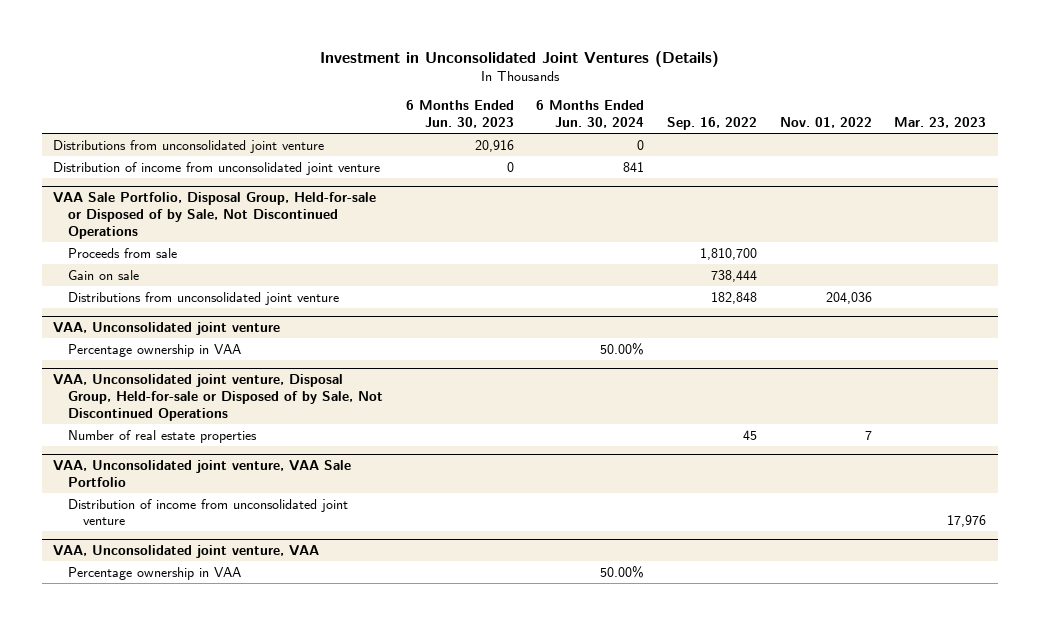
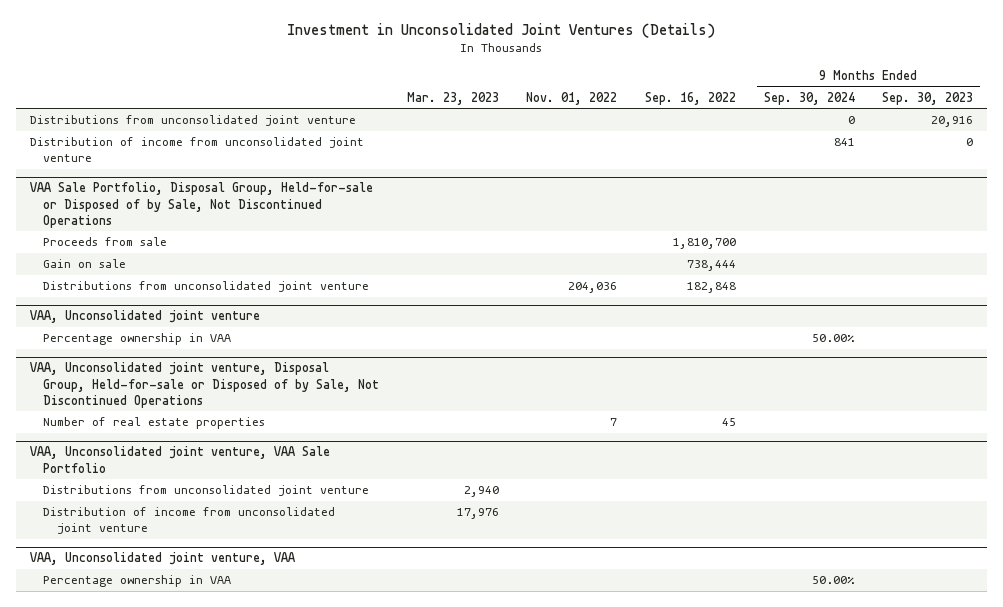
- | 6 Months Ended Jun. 30, 2023 | 6 Months Ended Jun. 30, 2024 | Sep. 16, 2022 | Nov. 01, 2022 | Mar. 23, 2023
+ | Mar. 23, 2023 | Nov. 01, 2022 | Sep. 16, 2022 | 9 Months Ended Sep. 30, 2024 | 9 Months Ended Sep. 30, 2023
@ VAA, Unconsolidated joint venture, VAA Sale Portfolio
+ Distributions from unconsolidated joint venture | 2,940 | | | |

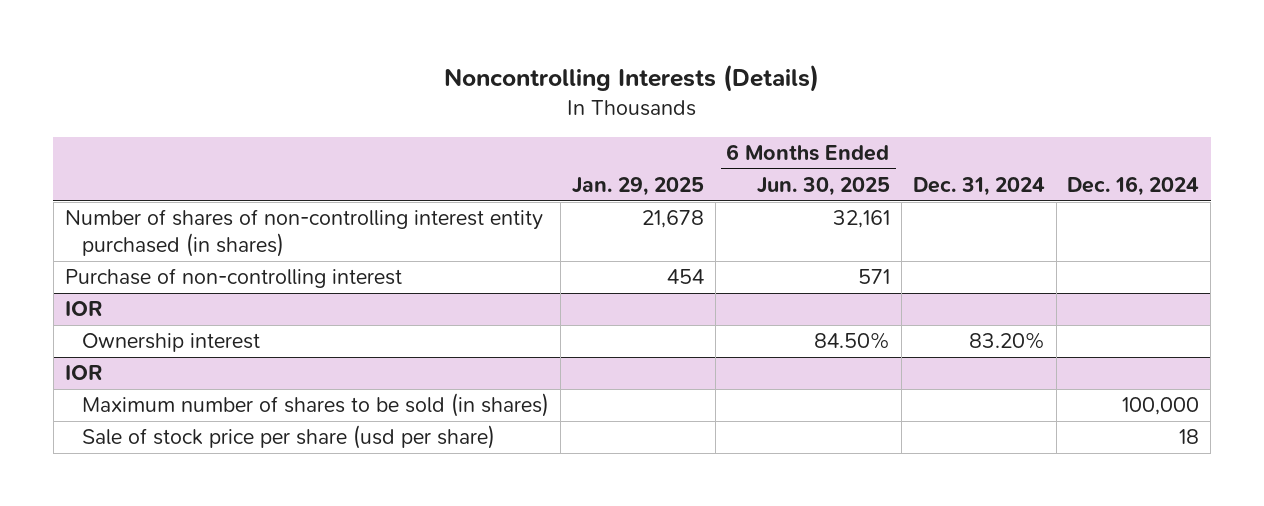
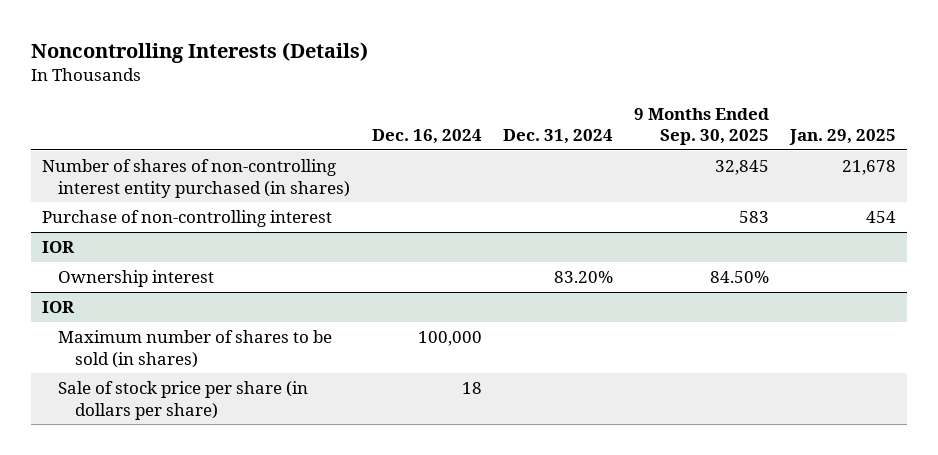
- | Jan. 29, 2025 | 6 Months Ended Jun. 30, 2025 | Dec. 31, 2024 | Dec. 16, 2024
+ | Dec. 16, 2024 | Dec. 31, 2024 | 9 Months Ended Sep. 30, 2025 | Jan. 29, 2025
@ IOR
- Sale of stock price per share (usd per share) | | | | 18
+ Sale of stock price per share (in dollars per share) | 18 | | |

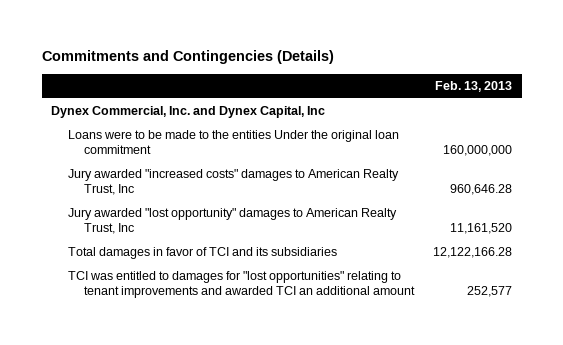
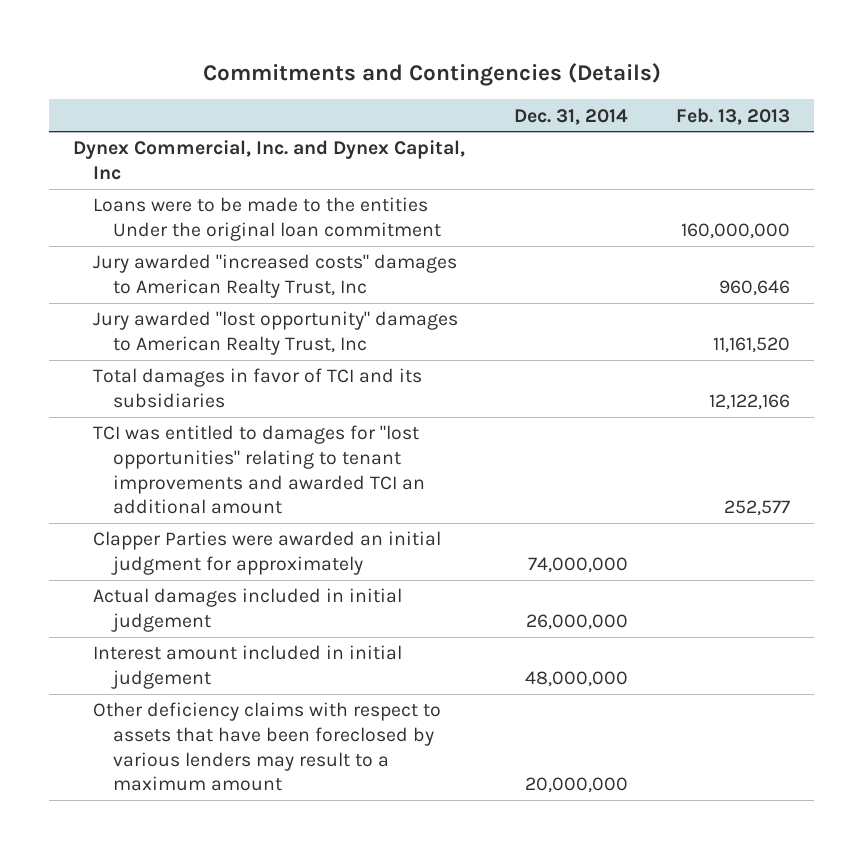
- | Feb. 13, 2013
+ | Dec. 31, 2014 | Feb. 13, 2013
- Jury awarded "increased costs" damages to American Realty Trust, Inc | 960,646.28
+ Jury awarded "increased costs" damages to American Realty Trust, Inc | | 960,646
- Total damages in favor of TCI and its subsidiaries | 12,122,166.28
+ Total damages in favor of TCI and its subsidiaries | | 12,122,166
+ Clapper Parties were awarded an initial judgment for approximately | 74,000,000 |
+ Actual damages included in initial judgement | 26,000,000 |
+ Interest amount included in initial judgement | 48,000,000 |
+ Other deficiency claims with respect to assets that have been foreclosed by various lenders may result to a maximum amount | 20,000,000 |

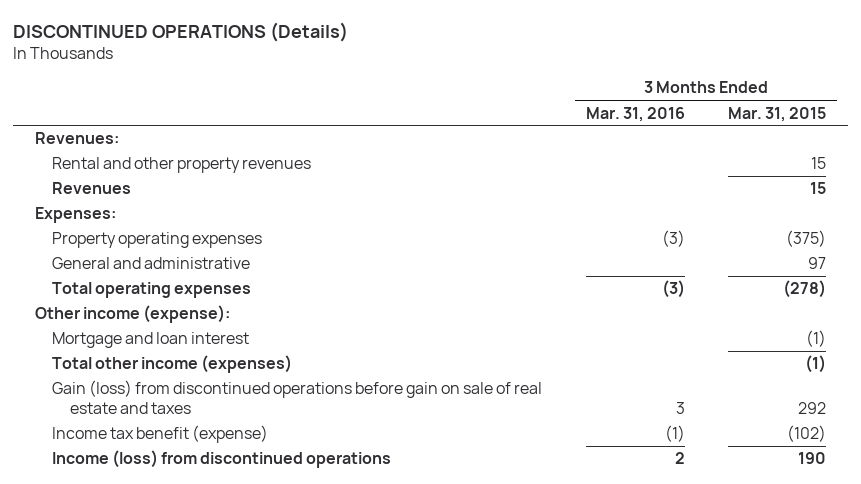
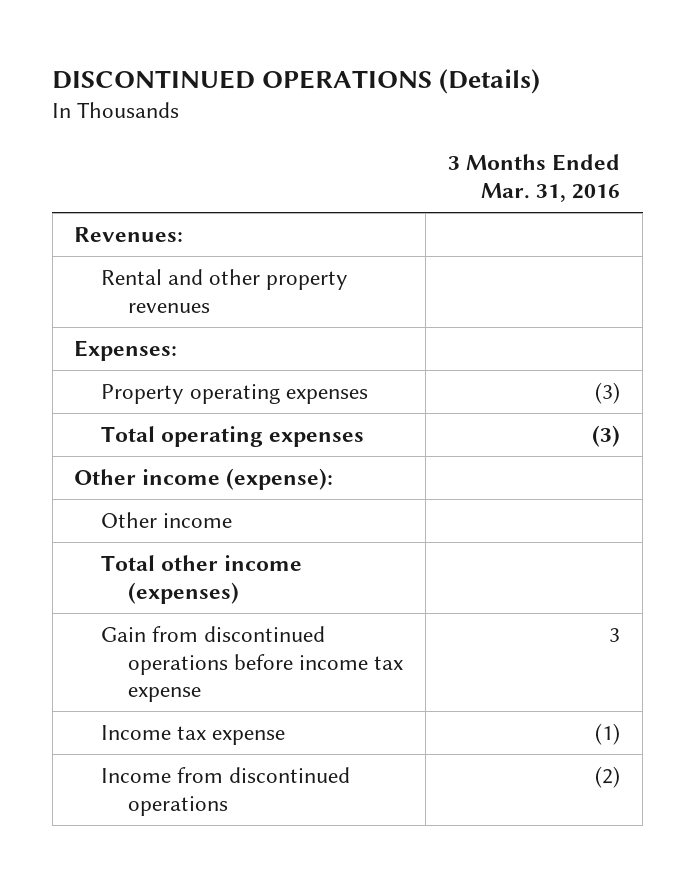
- | 3 Months Ended Mar. 31, 2016 | 3 Months Ended Mar. 31, 2015
+ | 3 Months Ended Mar. 31, 2016
- Revenues | | 15
- General and administrative | | 97
- Mortgage and loan interest | | (1)
+ Other income
- Gain (loss) from discontinued operations before gain on sale of real estate and taxes | 3 | 292
- Income tax benefit (expense) | (1) | (102)
- Income (loss) from discontinued operations | 2 | 190
+ Gain from discontinued operations before income tax expense | 3
+ Income tax expense | (1)
+ Income from discontinued operations | (2)

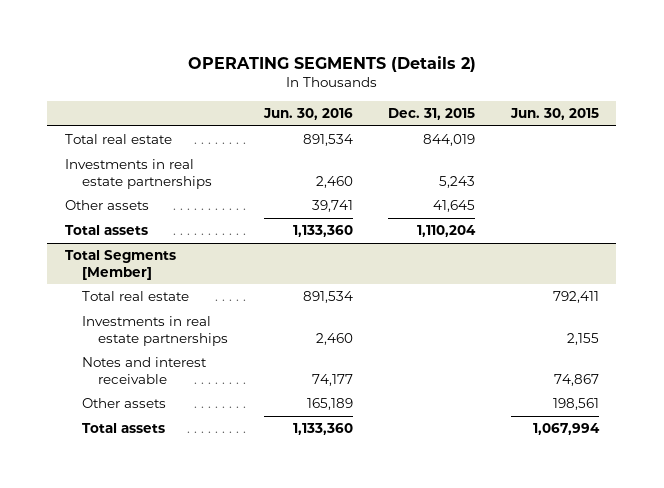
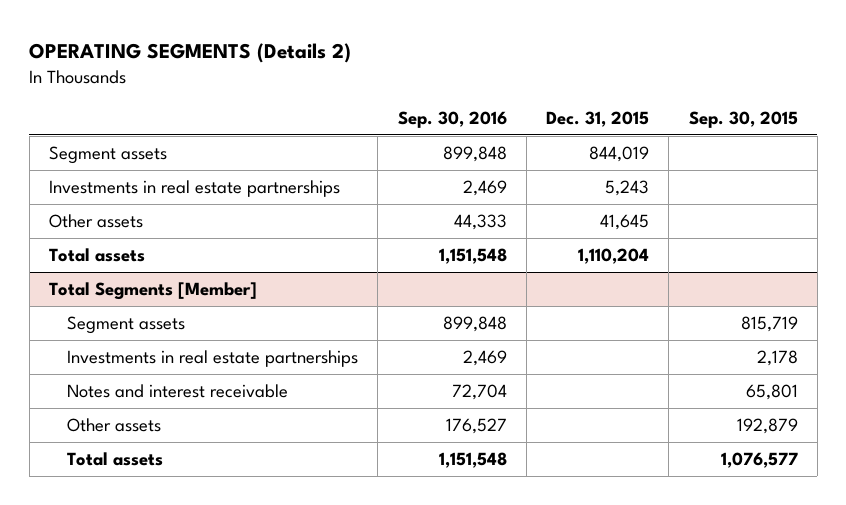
- | Jun. 30, 2016 | Dec. 31, 2015 | Jun. 30, 2015
+ | Sep. 30, 2016 | Dec. 31, 2015 | Sep. 30, 2015
- Total real estate | 891,534 | 844,019 |
+ Segment assets | 899,848 | 844,019 |
@ Total Segments [Member]
- Total real estate | 891,534 | | 792,411
+ Segment assets | 899,848 | | 815,719

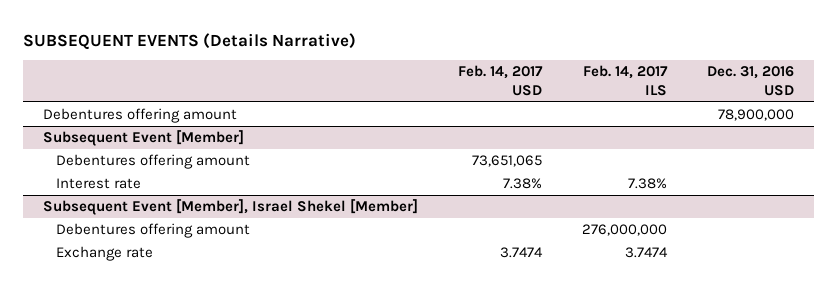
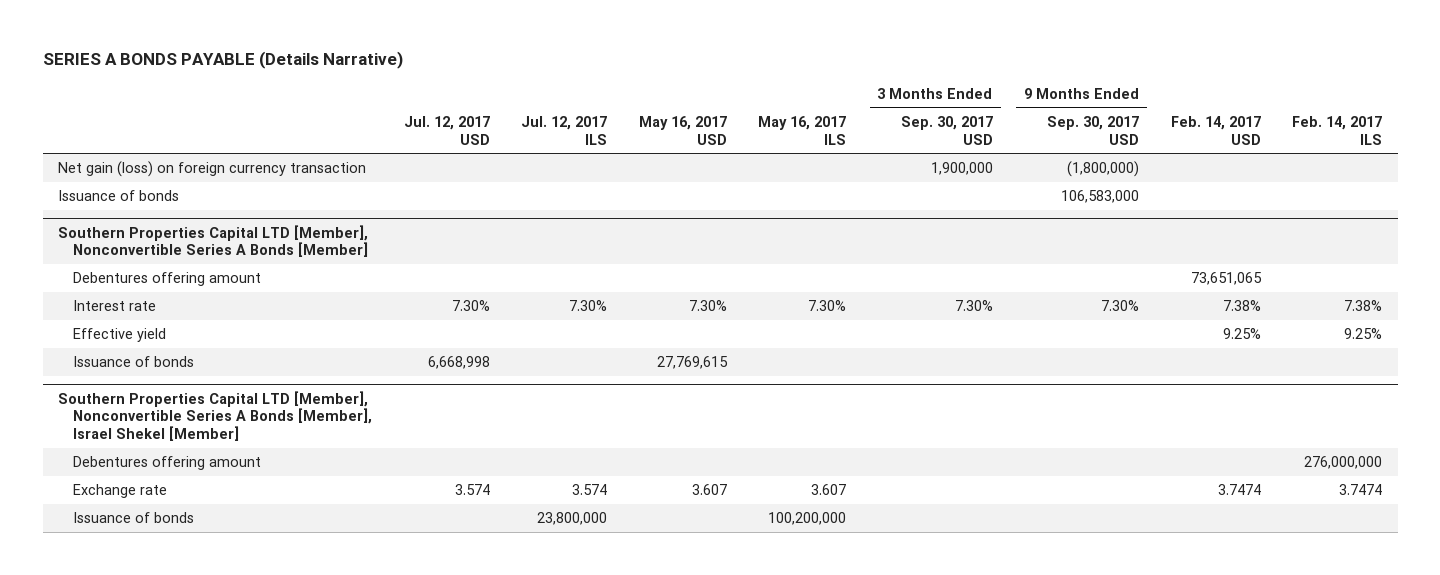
- SUBSEQUENT EVENTS (Details Narrative)
+ SERIES A BONDS PAYABLE (Details Narrative)
- | Feb. 14, 2017 USD | Feb. 14, 2017 ILS | Dec. 31, 2016 USD
+ | Jul. 12, 2017 USD | Jul. 12, 2017 ILS | May 16, 2017 USD | May 16, 2017 ILS | 3 Months Ended Sep. 30, 2017 USD | 9 Months Ended Sep. 30, 2017 USD | Feb. 14, 2017 USD | Feb. 14, 2017 ILS
- Debentures offering amount | | | 78,900,000
- Subsequent Event [Member]
+ Net gain (loss) on foreign currency transaction | | | | | 1,900,000 | (1,800,000) | |
+ Issuance of bonds | | | | | | 106,583,000 | |
+ Southern Properties Capital LTD [Member], Nonconvertible Series A Bonds [Member]
- Subsequent Event [Member], Israel Shekel [Member]
+ Effective yield | | | | | | | 9.25% | 9.25%
+ Issuance of bonds | 6,668,998 | | 27,769,615 | | | | |
+ Southern Properties Capital LTD [Member], Nonconvertible Series A Bonds [Member], Israel Shekel [Member]
+ Issuance of bonds | | 23,800,000 | | 100,200,000 | | | |

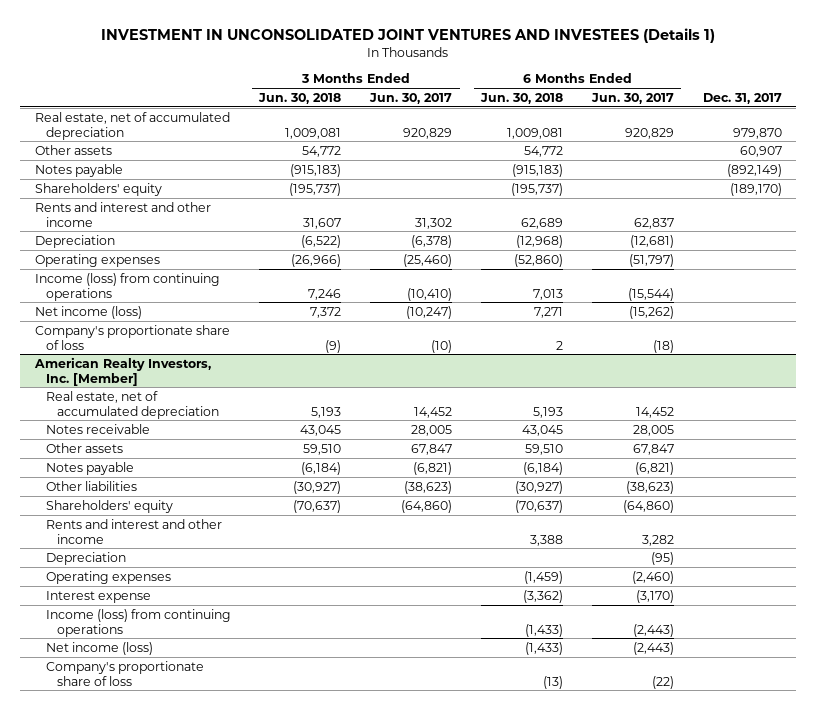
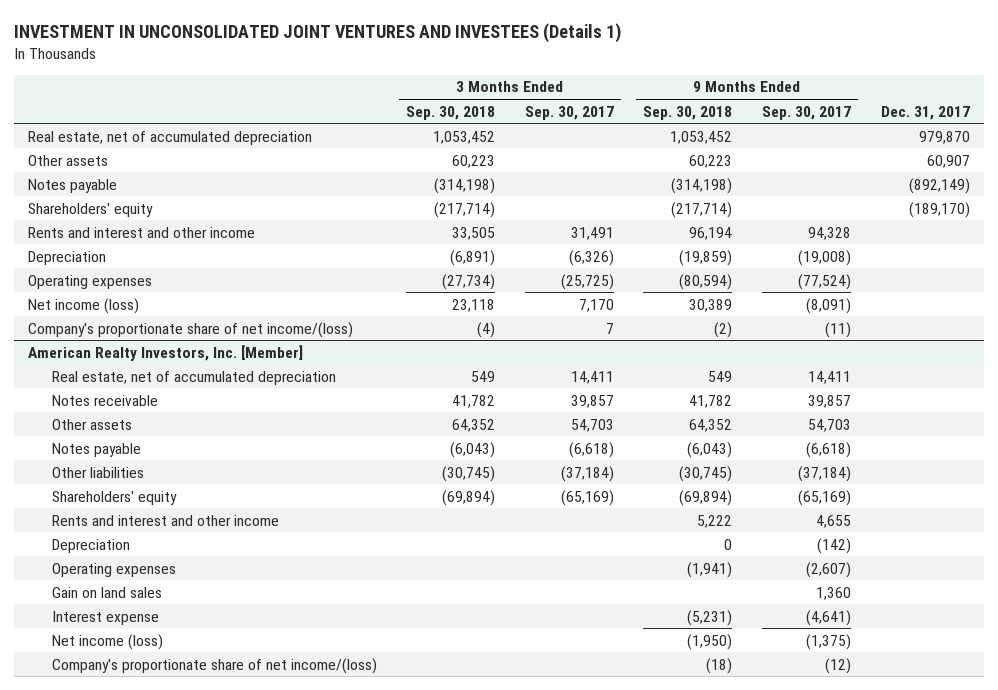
- | 3 Months Ended Jun. 30, 2018 | 3 Months Ended Jun. 30, 2017 | 6 Months Ended Jun. 30, 2018 | 6 Months Ended Jun. 30, 2017 | Dec. 31, 2017
+ | 3 Months Ended Sep. 30, 2018 | 3 Months Ended Sep. 30, 2017 | 9 Months Ended Sep. 30, 2018 | 9 Months Ended Sep. 30, 2017 | Dec. 31, 2017
- Income (loss) from continuing operations | 7,246 | (10,410) | 7,013 | (15,544) |
- Company's proportionate share of loss | (9) | (10) | 2 | (18) |
+ Company's proportionate share of net income/(loss) | (4) | 7 | (2) | (11) |
@ American Realty Investors, Inc. [Member]
+ Gain on land sales | | | | 1,360 |
- Income (loss) from continuing operations | | | (1,433) | (2,443) |
- Company's proportionate share of loss | | | (13) | (22) |
+ Company's proportionate share of net income/(loss) | | | (18) | (12) |

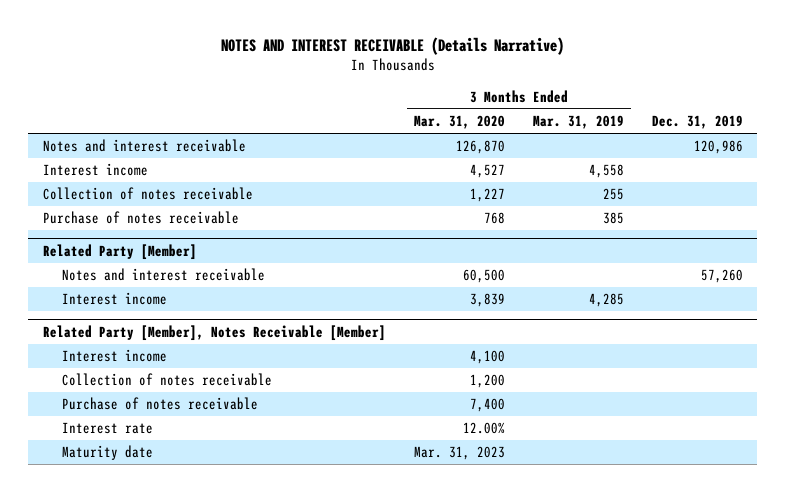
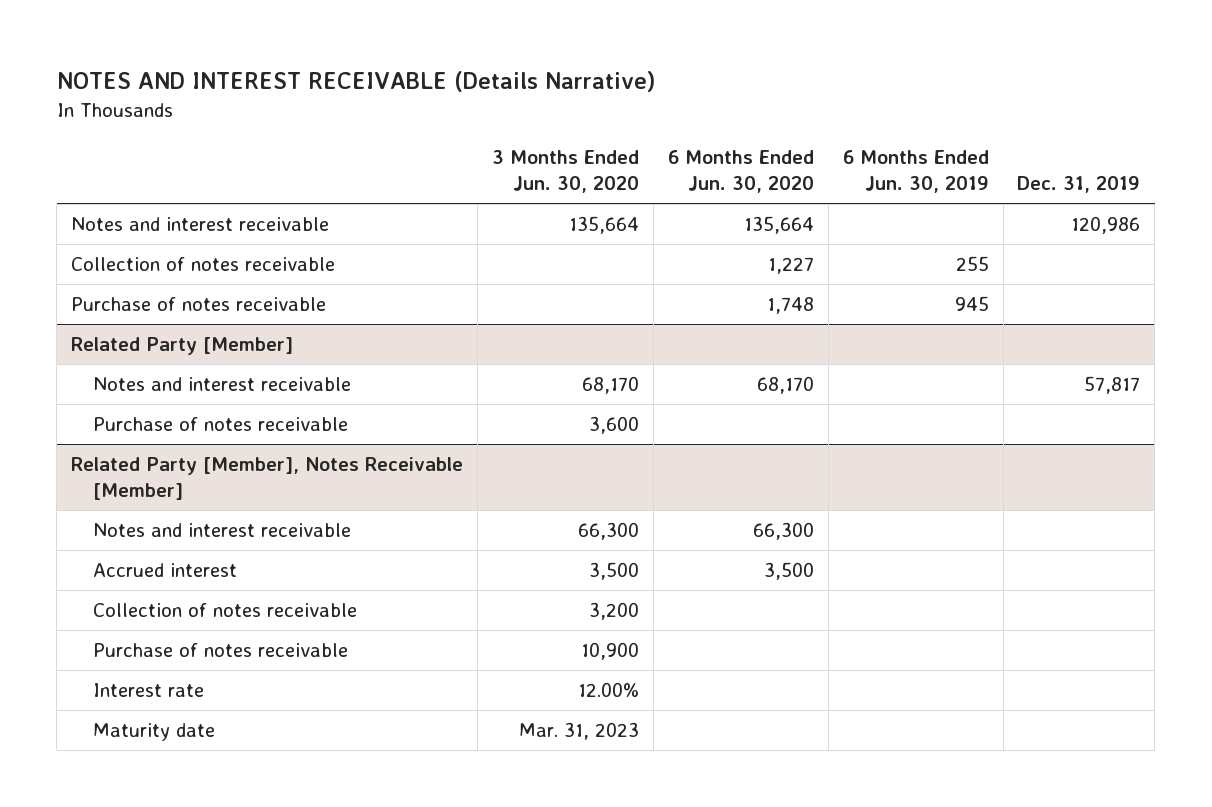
- | 3 Months Ended Mar. 31, 2020 | 3 Months Ended Mar. 31, 2019 | Dec. 31, 2019
+ | 3 Months Ended Jun. 30, 2020 | 6 Months Ended Jun. 30, 2020 | 6 Months Ended Jun. 30, 2019 | Dec. 31, 2019
- Interest income | 4,527 | 4,558 |
@ Related Party [Member]
- Notes and interest receivable | 60,500 | | 57,260
- Interest income | 3,839 | 4,285 |
+ Notes and interest receivable | 68,170 | 68,170 | | 57,817
+ Purchase of notes receivable | 3,600 | | |
@ Related Party [Member], Notes Receivable [Member]
- Interest income | 4,100 | |
+ Notes and interest receivable | 66,300 | 66,300 | |
+ Accrued interest | 3,500 | 3,500 | |

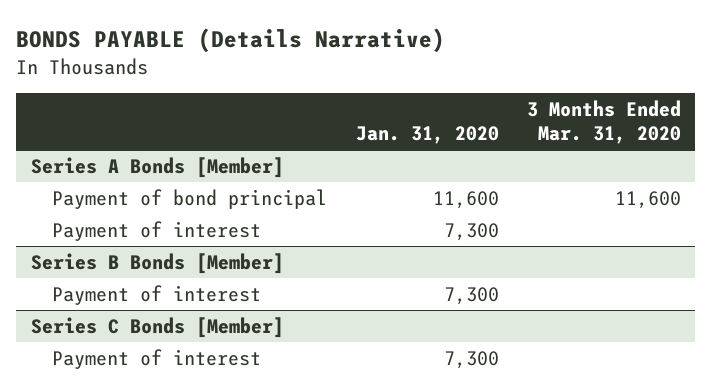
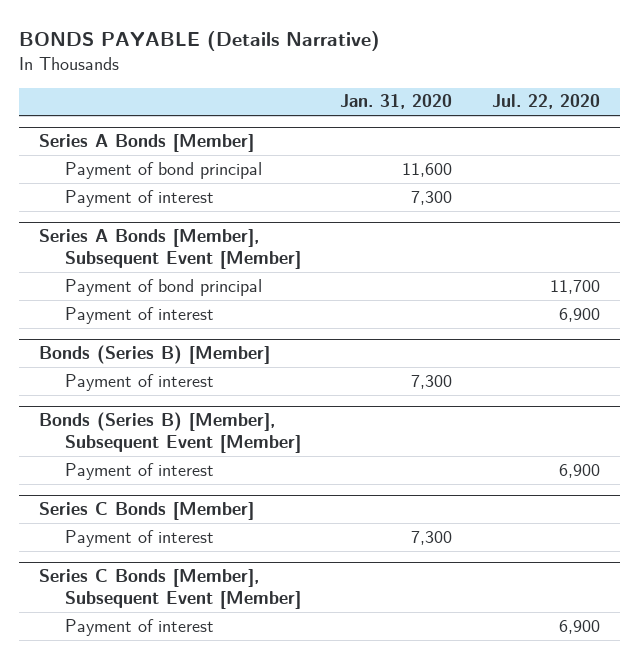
- | Jan. 31, 2020 | 3 Months Ended Mar. 31, 2020
+ | Jan. 31, 2020 | Jul. 22, 2020
- Series B Bonds [Member]
+ Series A Bonds [Member], Subsequent Event [Member]
+ Payment of bond principal | | 11,700
+ Payment of interest | | 6,900
+ Bonds (Series B) [Member]
+ Bonds (Series B) [Member], Subsequent Event [Member]
+ Payment of interest | | 6,900
+ Series C Bonds [Member], Subsequent Event [Member]
+ Payment of interest | | 6,900

